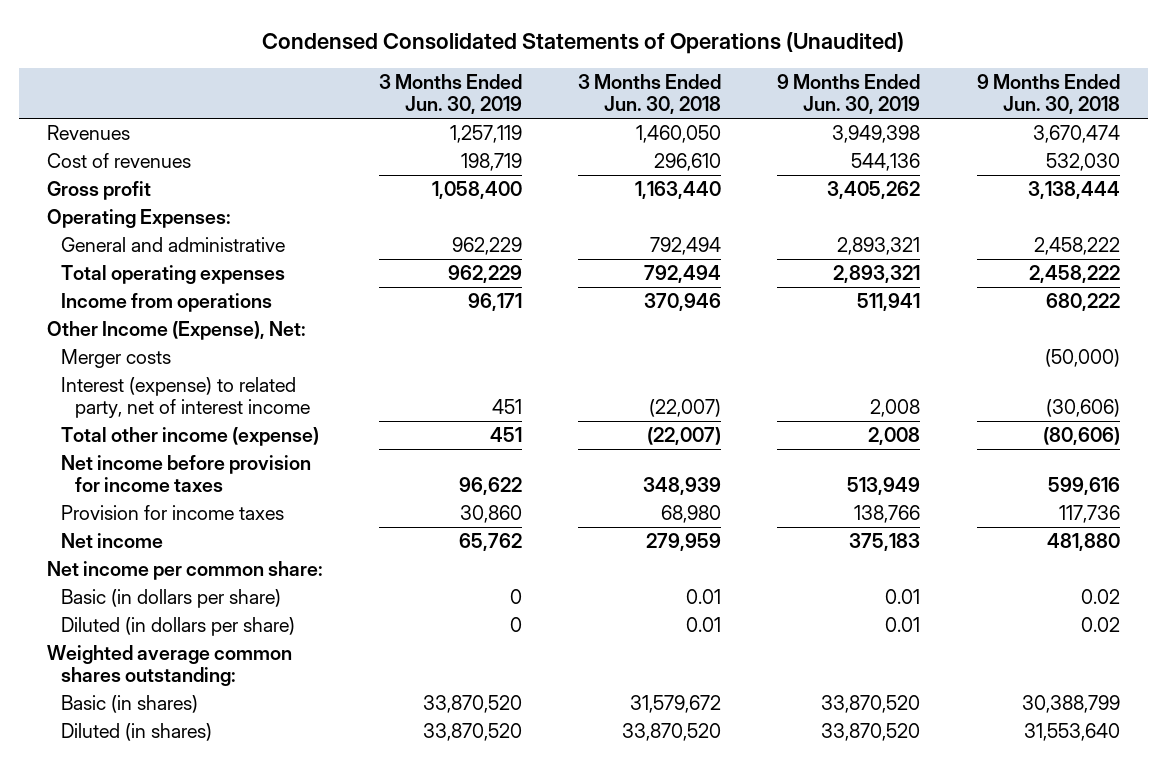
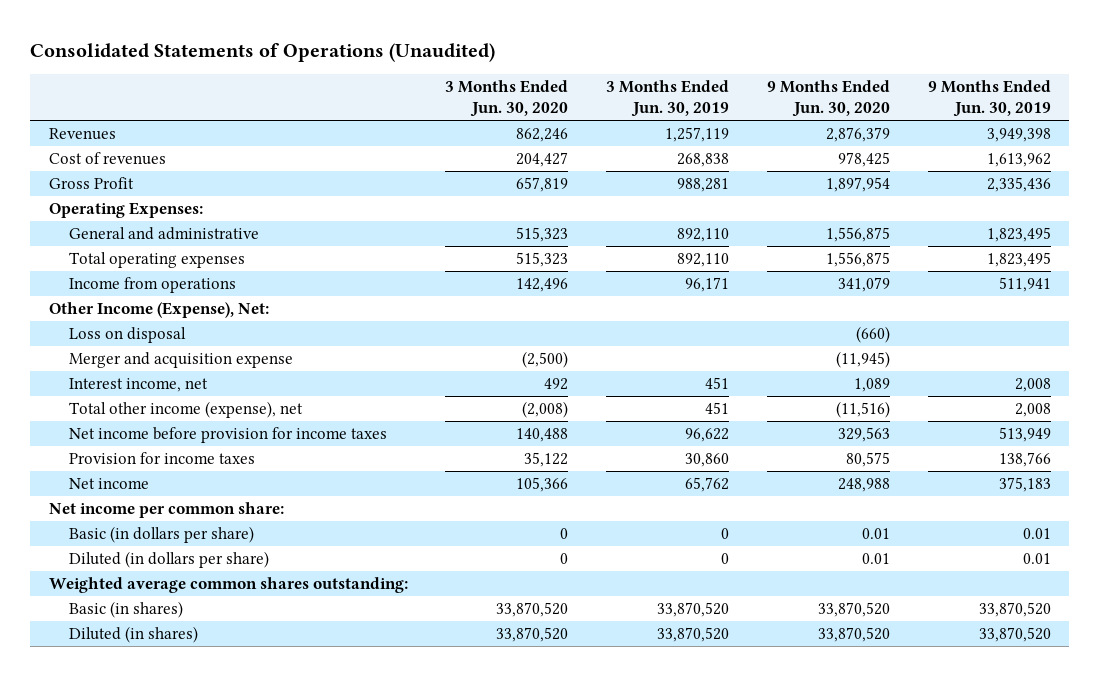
- Condensed Consolidated Statements of Operations (Unaudited)
+ Consolidated Statements of Operations (Unaudited)
- | 3 Months Ended Jun. 30, 2019 | 3 Months Ended Jun. 30, 2018 | 9 Months Ended Jun. 30, 2019 | 9 Months Ended Jun. 30, 2018
+ | 3 Months Ended Jun. 30, 2020 | 3 Months Ended Jun. 30, 2019 | 9 Months Ended Jun. 30, 2020 | 9 Months Ended Jun. 30, 2019
- Cost of revenues | 198,719 | 296,610 | 544,136 | 532,030
- Gross profit | 1,058,400 | 1,163,440 | 3,405,262 | 3,138,444
+ Cost of revenues | 204,427 | 268,838 | 978,425 | 1,613,962
+ Gross Profit | 657,819 | 988,281 | 1,897,954 | 2,335,436
- General and administrative | 962,229 | 792,494 | 2,893,321 | 2,458,222
- Total operating expenses | 962,229 | 792,494 | 2,893,321 | 2,458,222
+ General and administrative | 515,323 | 892,110 | 1,556,875 | 1,823,495
+ Total operating expenses | 515,323 | 892,110 | 1,556,875 | 1,823,495
- Merger costs | | | | (50,000)
- Interest (expense) to related party, net of interest income | 451 | (22,007) | 2,008 | (30,606)
- Total other income (expense) | 451 | (22,007) | 2,008 | (80,606)
+ Loss on disposal | | | (660) |
+ Merger and acquisition expense | (2,500) | | (11,945) |
+ Interest income, net | 492 | 451 | 1,089 | 2,008
+ Total other income (expense), net | (2,008) | 451 | (11,516) | 2,008

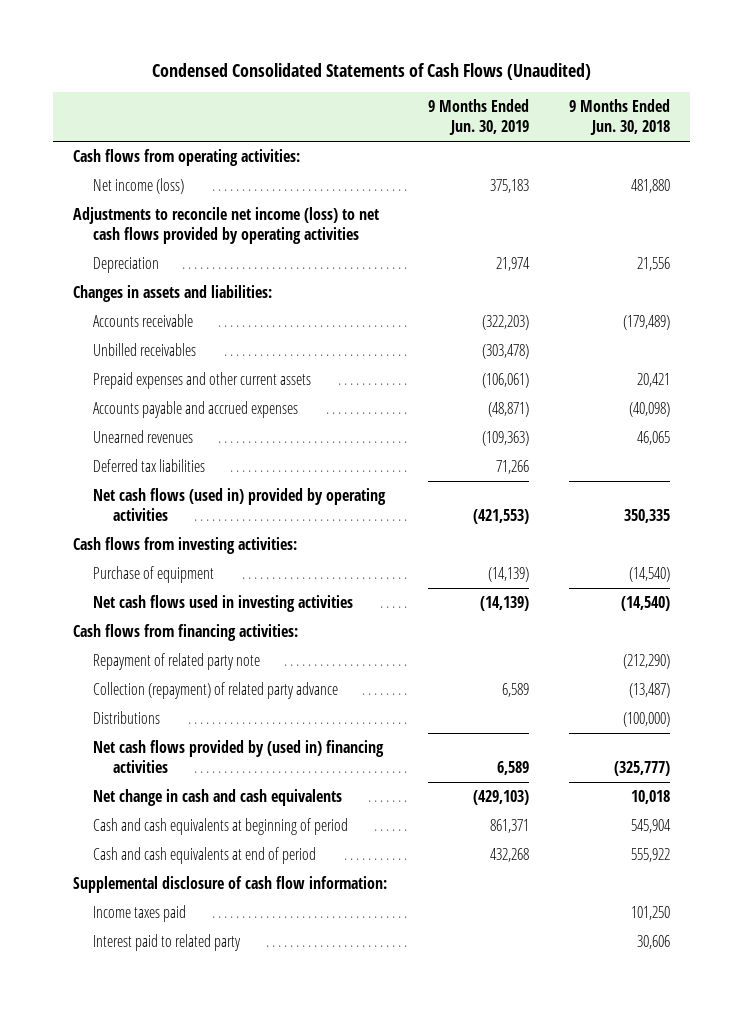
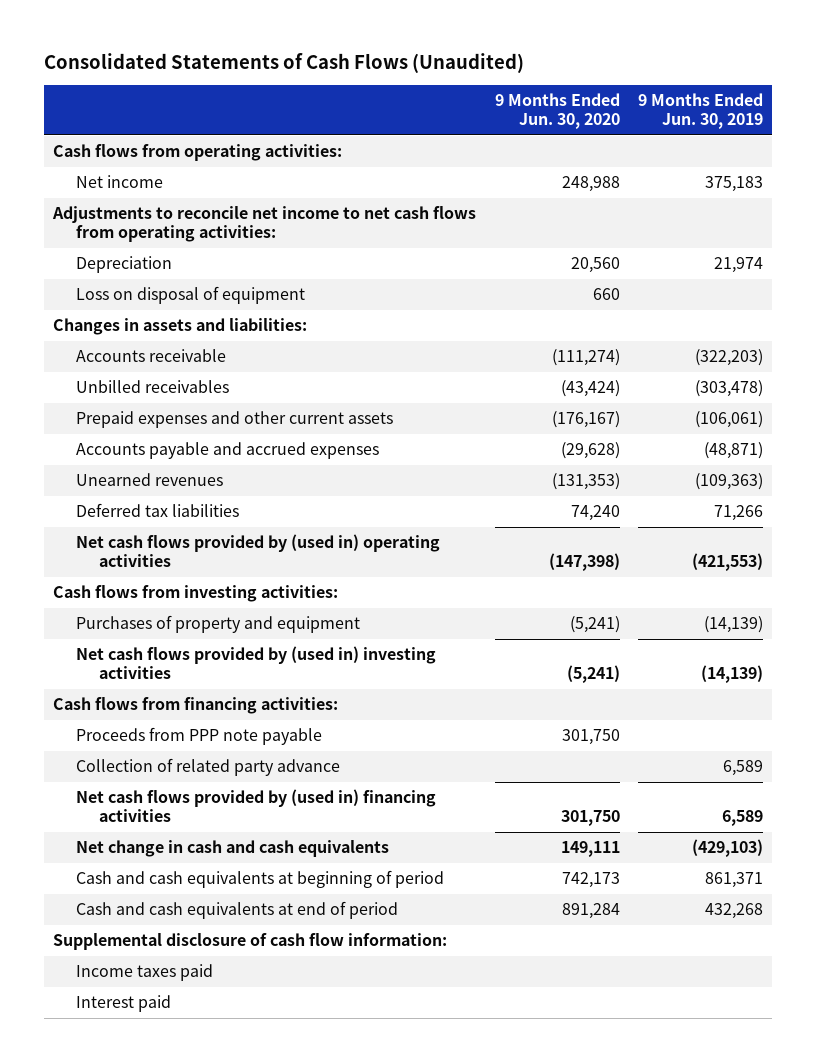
- Condensed Consolidated Statements of Cash Flows (Unaudited)
+ Consolidated Statements of Cash Flows (Unaudited)
- | 9 Months Ended Jun. 30, 2019 | 9 Months Ended Jun. 30, 2018
+ | 9 Months Ended Jun. 30, 2020 | 9 Months Ended Jun. 30, 2019
- Net income (loss) | 375,183 | 481,880
- Adjustments to reconcile net income (loss) to net cash flows provided by operating activities
+ Net income | 248,988 | 375,183
+ Adjustments to reconcile net income to net cash flows from operating activities:
+ Loss on disposal of equipment | 660 |
- Net cash flows (used in) provided by operating activities | (421,553) | 350,335
+ Net cash flows provided by (used in) operating activities | (147,398) | (421,553)
- Purchase of equipment | (14,139) | (14,540)
- Net cash flows used in investing activities | (14,139) | (14,540)
+ Purchases of property and equipment | (5,241) | (14,139)
+ Net cash flows provided by (used in) investing activities | (5,241) | (14,139)
- Repayment of related party note | | (212,290)
- Collection (repayment) of related party advance | 6,589 | (13,487)
- Distributions | | (100,000)
+ Proceeds from PPP note payable | 301,750 |
+ Collection of related party advance | | 6,589
- Interest paid to related party | | 30,606
+ Interest paid

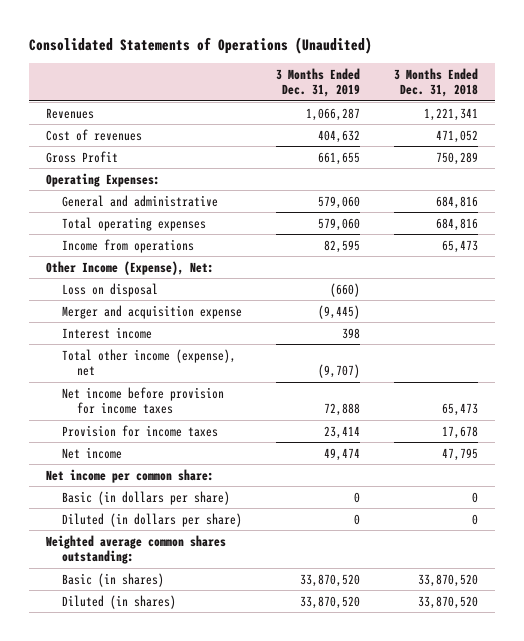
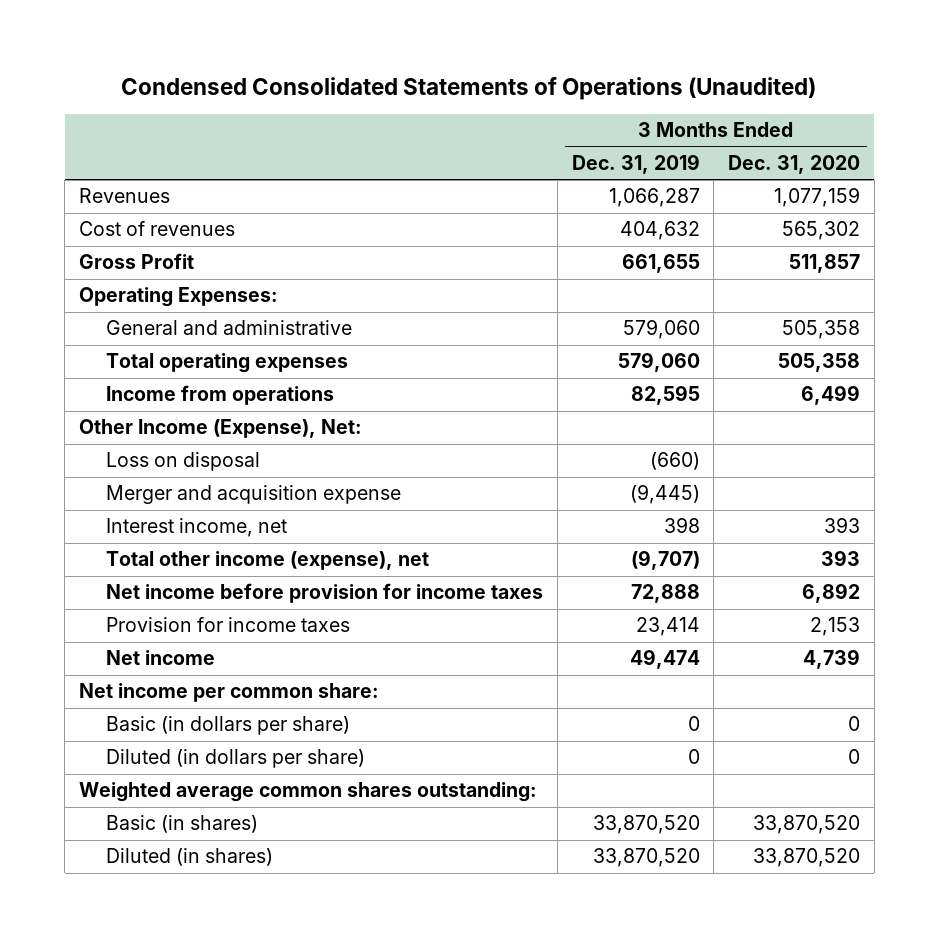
- Consolidated Statements of Operations (Unaudited)
+ Condensed Consolidated Statements of Operations (Unaudited)
- | 3 Months Ended Dec. 31, 2019 | 3 Months Ended Dec. 31, 2018
+ | 3 Months Ended Dec. 31, 2019 | 3 Months Ended Dec. 31, 2020
- Interest income | 398 |
+ Interest income, net | 398 | 393

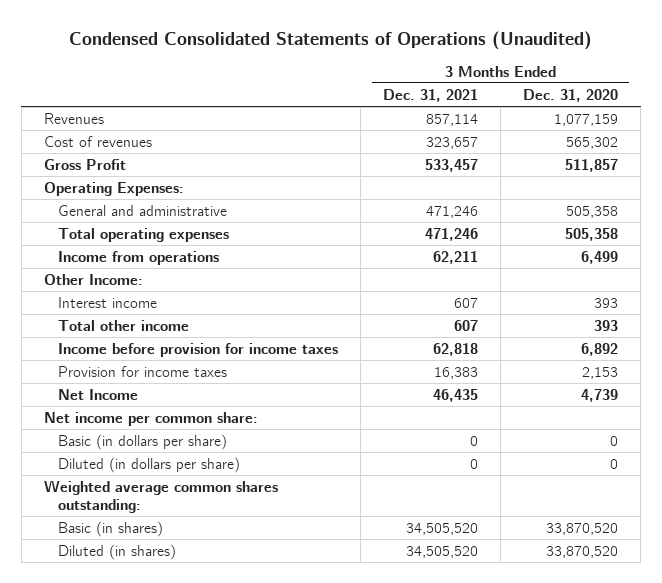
- | 3 Months Ended Dec. 31, 2019 | 3 Months Ended Dec. 31, 2020
+ | 3 Months Ended Dec. 31, 2021 | 3 Months Ended Dec. 31, 2020
- Other Income (Expense), Net:
- Loss on disposal | (660) |
- Merger and acquisition expense | (9,445) |
- Interest income, net | 398 | 393
- Total other income (expense), net | (9,707) | 393
- Net income before provision for income taxes | 72,888 | 6,892
+ Other Income:
+ Interest income | 607 | 393
+ Total other income | 607 | 393
+ Income before provision for income taxes | 62,818 | 6,892
- Net income | 49,474 | 4,739
+ Net Income | 46,435 | 4,739

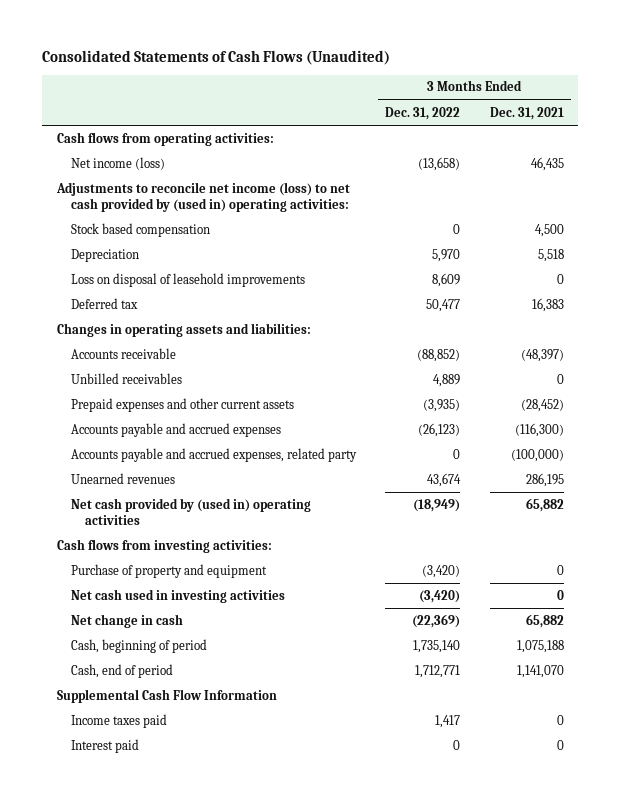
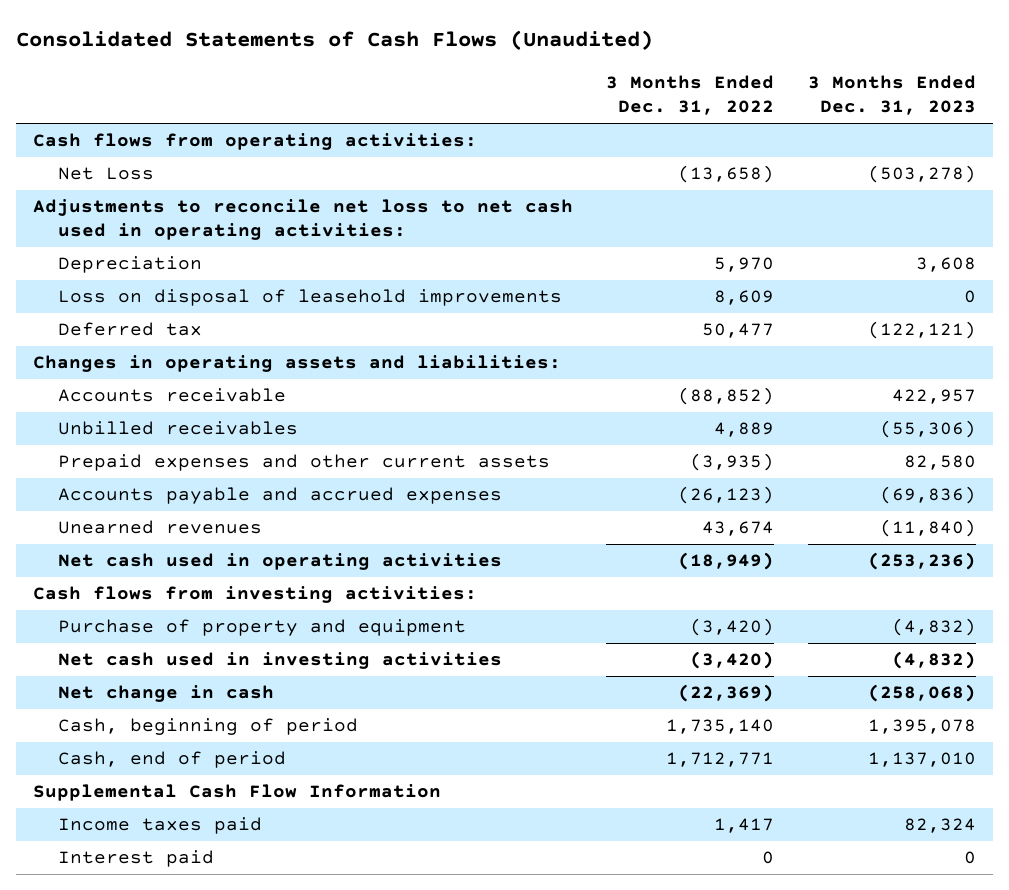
- | 3 Months Ended Dec. 31, 2022 | 3 Months Ended Dec. 31, 2021
+ | 3 Months Ended Dec. 31, 2022 | 3 Months Ended Dec. 31, 2023
- Net income (loss) | (13,658) | 46,435
- Adjustments to reconcile net income (loss) to net cash provided by (used in) operating activities:
- Stock based compensation | 0 | 4,500
+ Net Loss | (13,658) | (503,278)
+ Adjustments to reconcile net loss to net cash used in operating activities:
- Accounts payable and accrued expenses, related party | 0 | (100,000)
- Net cash provided by (used in) operating activities | (18,949) | 65,882
+ Net cash used in operating activities | (18,949) | (253,236)

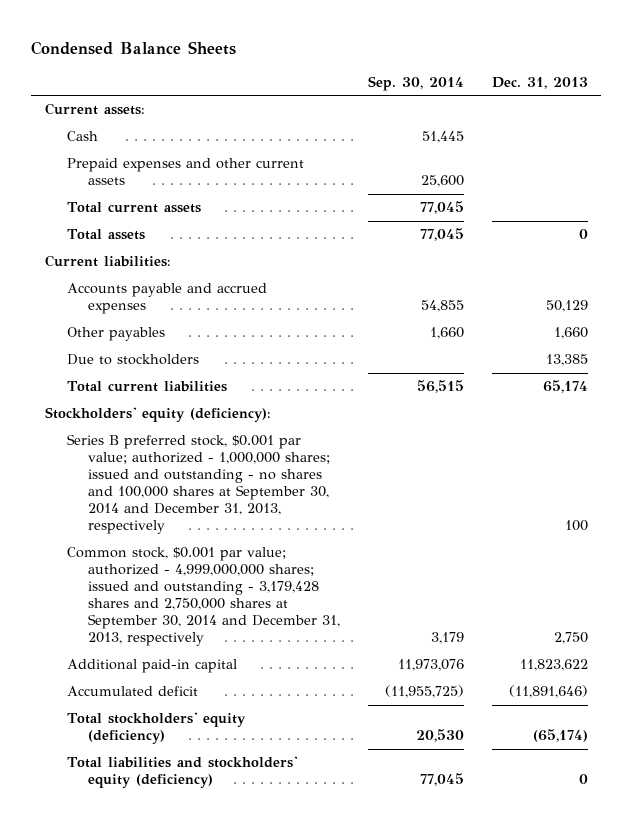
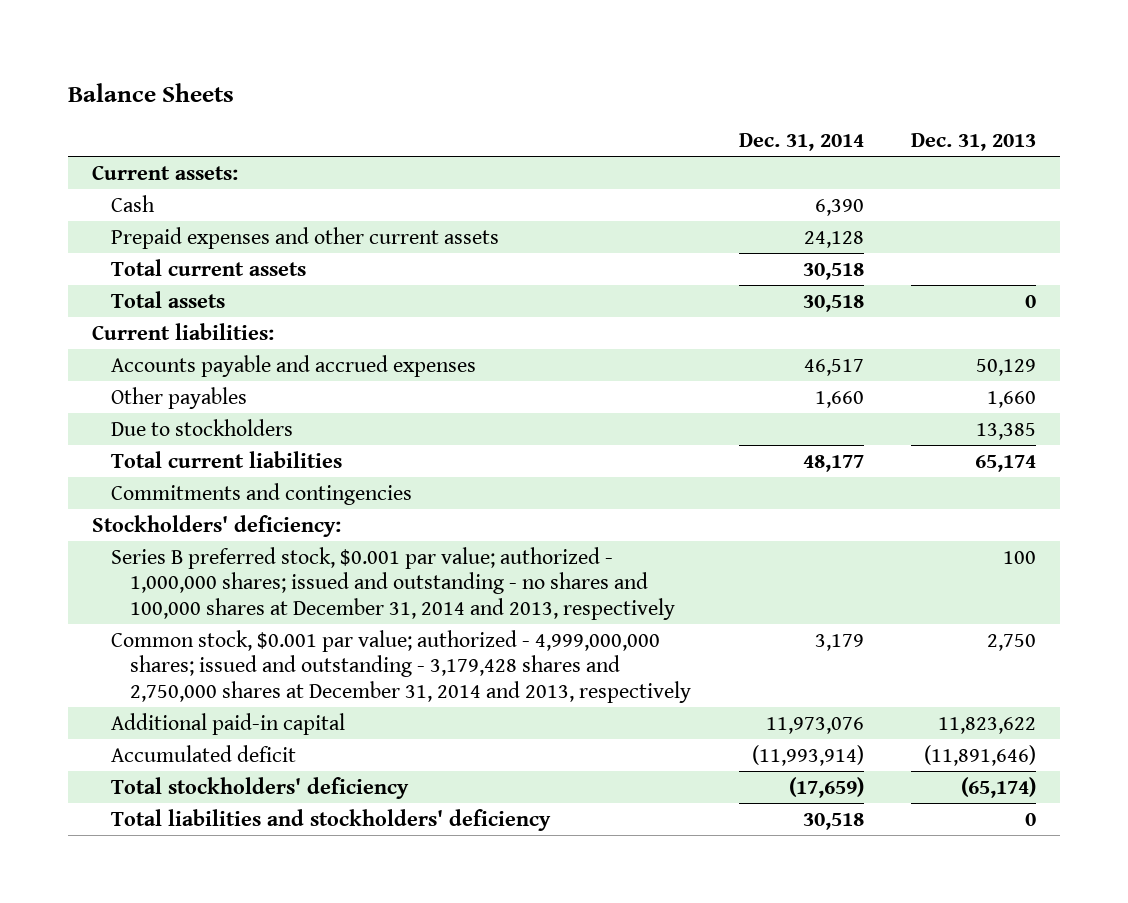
- Condensed Balance Sheets
+ Balance Sheets
- | Sep. 30, 2014 | Dec. 31, 2013
+ | Dec. 31, 2014 | Dec. 31, 2013
- Stockholders' equity (deficiency):
- Series B preferred stock, $0.001 par value; authorized - 1,000,000 shares; issued and outstanding - no shares and 100,000 shares at September 30, 2014 and December 31, 2013, respectively | | 100
- Common stock, $0.001 par value; authorized - 4,999,000,000 shares; issued and outstanding - 3,179,428 shares and 2,750,000 shares at September 30, 2014 and December 31, 2013, respectively | 3,179 | 2,750
+ Commitments and contingencies
+ Stockholders' deficiency:
+ Series B preferred stock, $0.001 par value; authorized - 1,000,000 shares; issued and outstanding - no shares and 100,000 shares at December 31, 2014 and 2013, respectively | | 100
+ Common stock, $0.001 par value; authorized - 4,999,000,000 shares; issued and outstanding - 3,179,428 shares and 2,750,000 shares at December 31, 2014 and 2013, respectively | 3,179 | 2,750
- Total stockholders' equity (deficiency) | 20,530 | (65,174)
- Total liabilities and stockholders' equity (deficiency) | 77,045 | 0
+ Total stockholders' deficiency | (17,659) | (65,174)
+ Total liabilities and stockholders' deficiency | 30,518 | 0

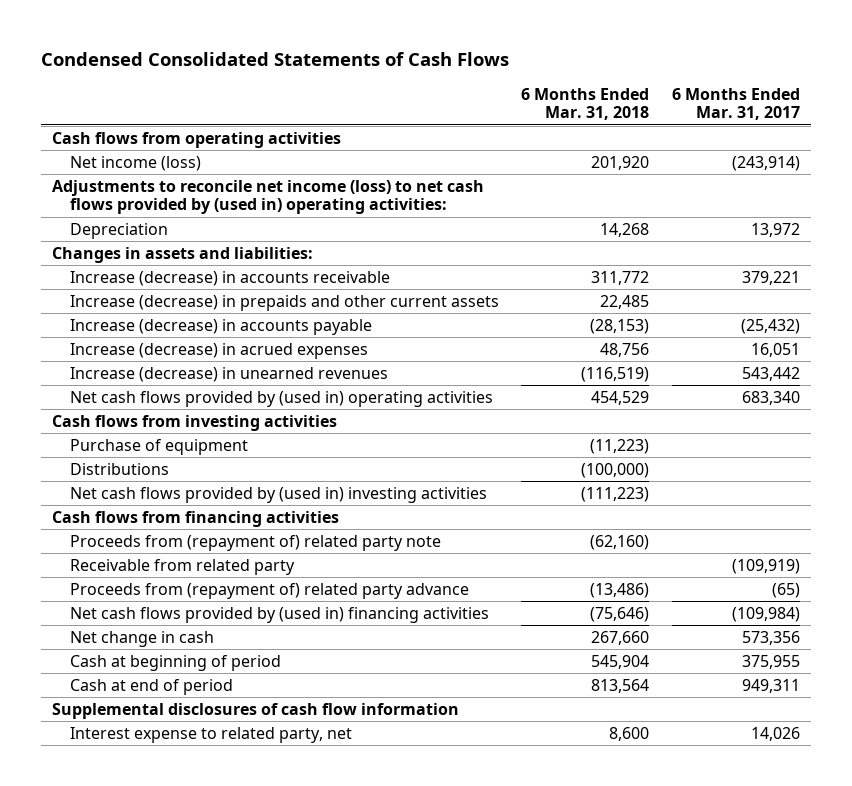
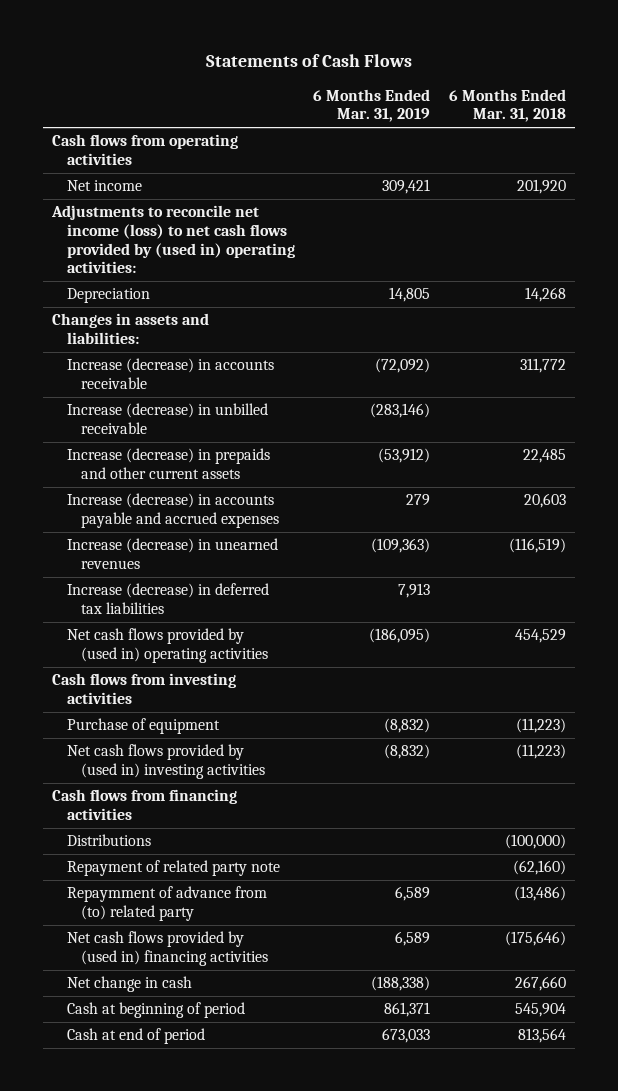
- Condensed Consolidated Statements of Cash Flows
+ Statements of Cash Flows
- | 6 Months Ended Mar. 31, 2018 | 6 Months Ended Mar. 31, 2017
+ | 6 Months Ended Mar. 31, 2019 | 6 Months Ended Mar. 31, 2018
- Net income (loss) | 201,920 | (243,914)
+ Net income | 309,421 | 201,920
+ Increase (decrease) in unbilled receivable | (283,146) |
- Increase (decrease) in accounts payable | (28,153) | (25,432)
- Increase (decrease) in acrued expenses | 48,756 | 16,051
+ Increase (decrease) in accounts payable and accrued expenses | 279 | 20,603
+ Increase (decrease) in deferred tax liabilities | 7,913 |
- Net cash flows provided by (used in) investing activities | (111,223) |
+ Net cash flows provided by (used in) investing activities | (8,832) | (11,223)
- Proceeds from (repayment of) related party note | (62,160) |
- Receivable from related party | | (109,919)
- Proceeds from (repayment of) related party advance | (13,486) | (65)
- Net cash flows provided by (used in) financing activities | (75,646) | (109,984)
moved down: Distributions | | (100,000)
+ Repayment of related party note | | (62,160)
+ Repaymment of advance from (to) related party | 6,589 | (13,486)
+ Net cash flows provided by (used in) financing activities | 6,589 | (175,646)
- Supplemental disclosures of cash flow information
- Interest expense to related party, net | 8,600 | 14,026

